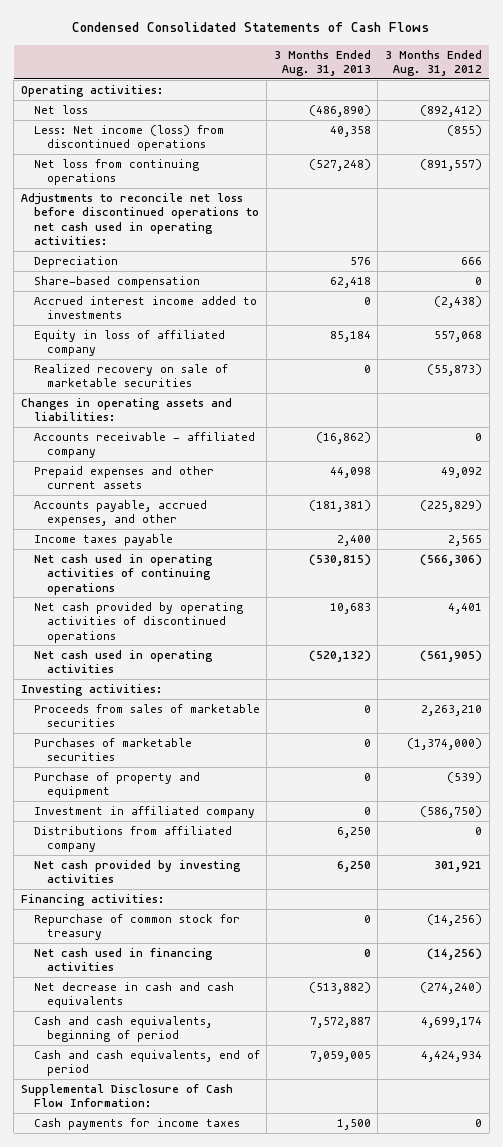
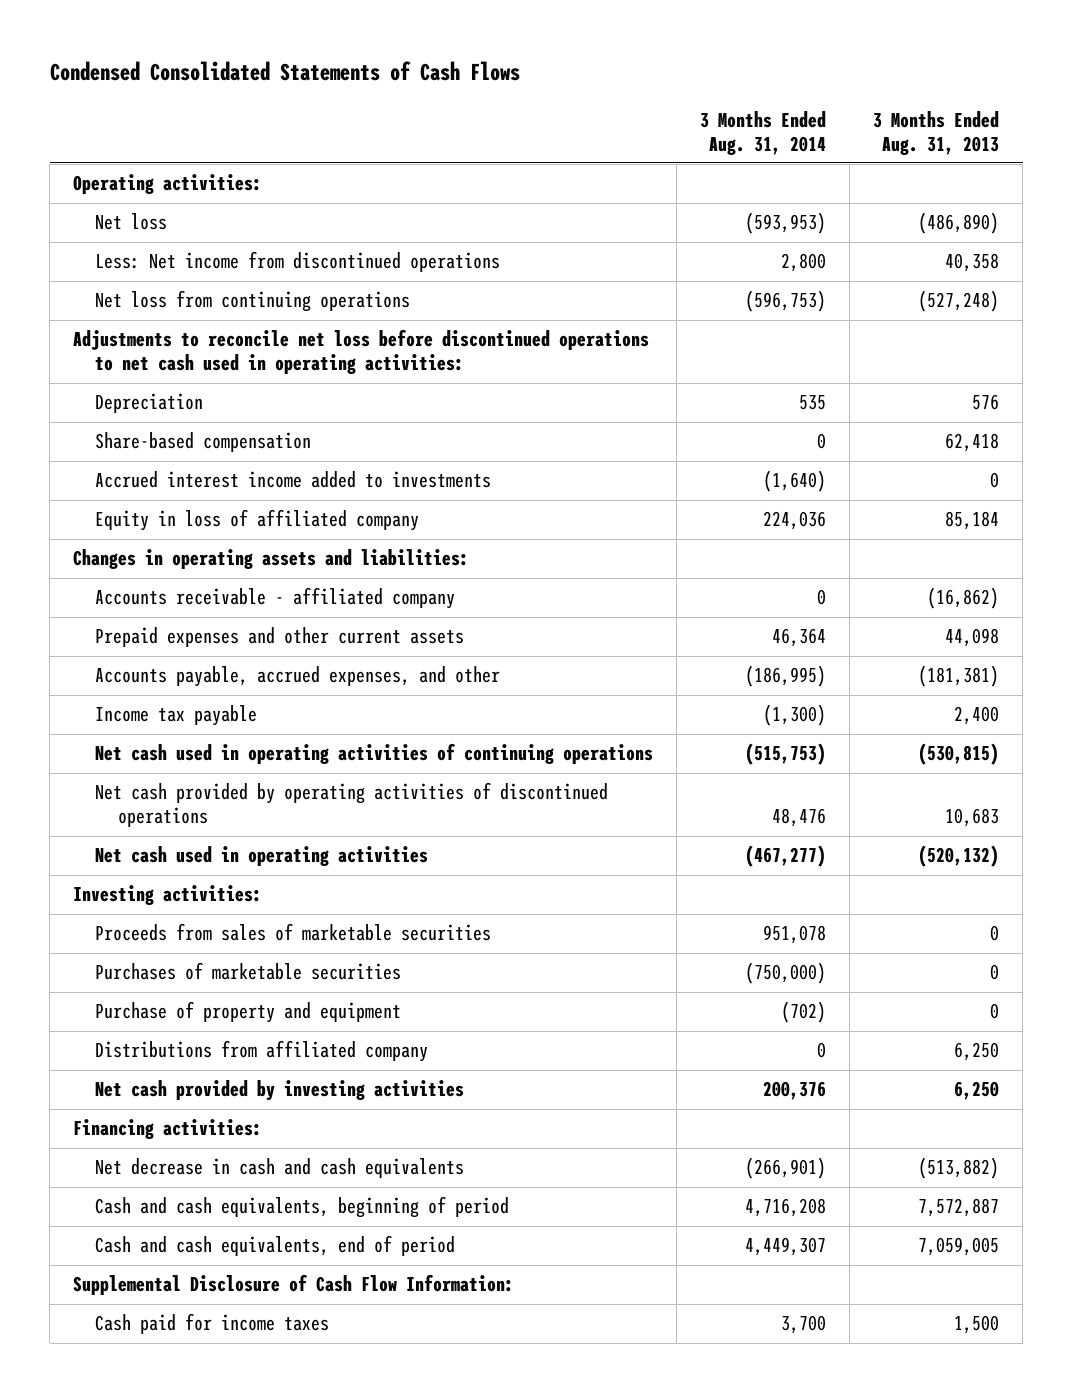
- | 3 Months Ended Aug. 31, 2013 | 3 Months Ended Aug. 31, 2012
+ | 3 Months Ended Aug. 31, 2014 | 3 Months Ended Aug. 31, 2013
- Less: Net income (loss) from discontinued operations | 40,358 | (855)
+ Less: Net income from discontinued operations | 2,800 | 40,358
- Realized recovery on sale of marketable securities | 0 | (55,873)
- Income taxes payable | 2,400 | 2,565
+ Income tax payable | (1,300) | 2,400
- Investment in affiliated company | 0 | (586,750)
- Repurchase of common stock for treasury | 0 | (14,256)
- Net cash used in financing activities | 0 | (14,256)
- Cash payments for income taxes | 1,500 | 0
+ Cash paid for income taxes | 3,700 | 1,500

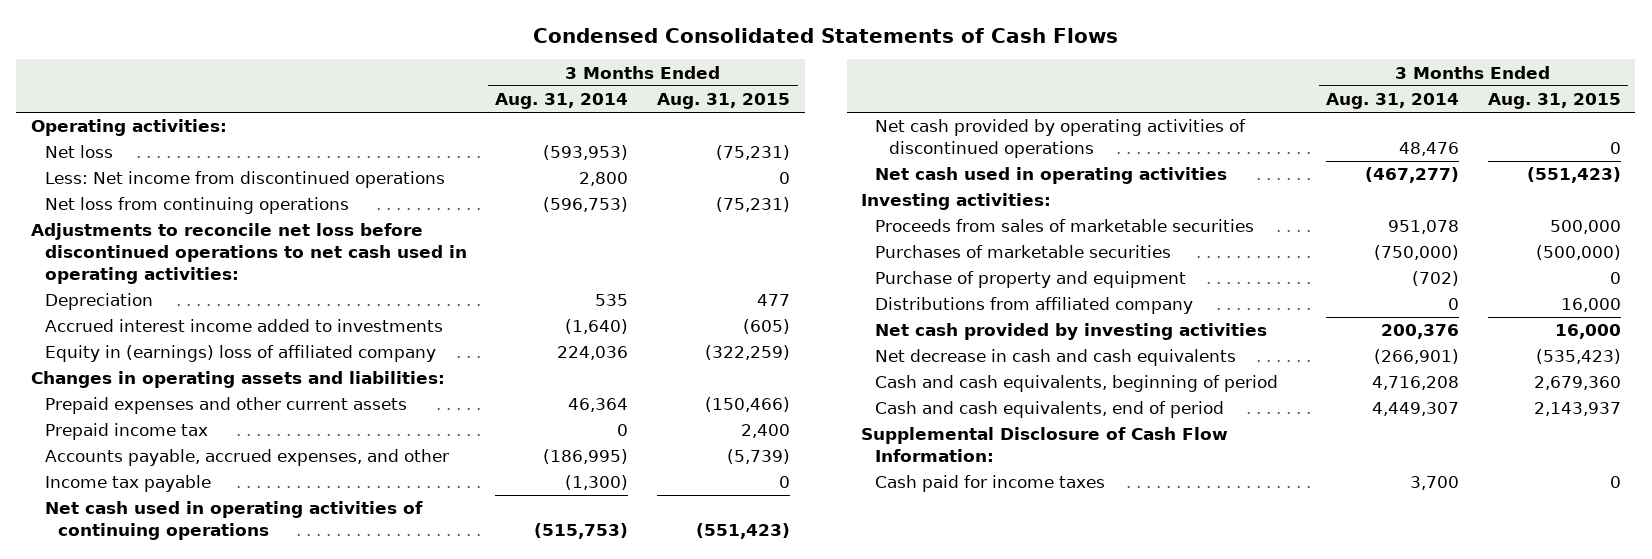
- | 3 Months Ended Aug. 31, 2014 | 3 Months Ended Aug. 31, 2013
+ | 3 Months Ended Aug. 31, 2014 | 3 Months Ended Aug. 31, 2015
- Share-based compensation | 0 | 62,418
- Equity in loss of affiliated company | 224,036 | 85,184
+ Equity in (earnings) loss of affiliated company | 224,036 | (322,259)
- Accounts receivable - affiliated company | 0 | (16,862)
+ Prepaid income tax | 0 | 2,400
- Financing activities:

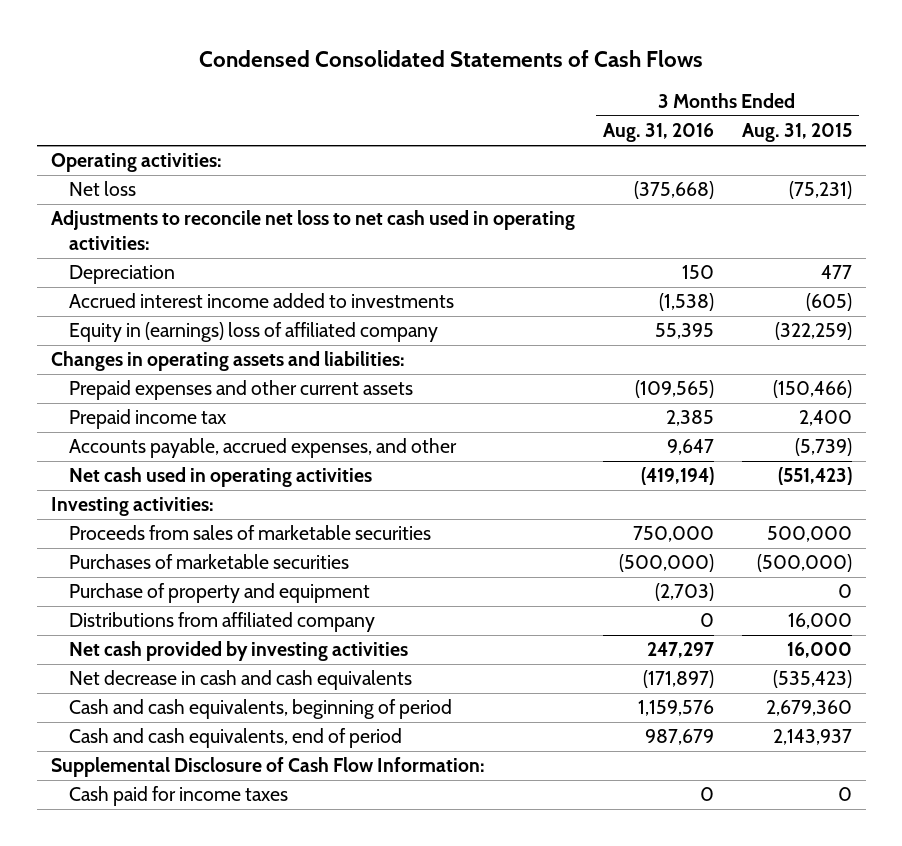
- | 3 Months Ended Aug. 31, 2014 | 3 Months Ended Aug. 31, 2015
+ | 3 Months Ended Aug. 31, 2016 | 3 Months Ended Aug. 31, 2015
- Less: Net income from discontinued operations | 2,800 | 0
- Net loss from continuing operations | (596,753) | (75,231)
- Adjustments to reconcile net loss before discontinued operations to net cash used in operating activities:
+ Adjustments to reconcile net loss to net cash used in operating activities:
- Income tax payable | (1,300) | 0
- Net cash used in operating activities of continuing operations | (515,753) | (551,423)
- Net cash provided by operating activities of discontinued operations | 48,476 | 0

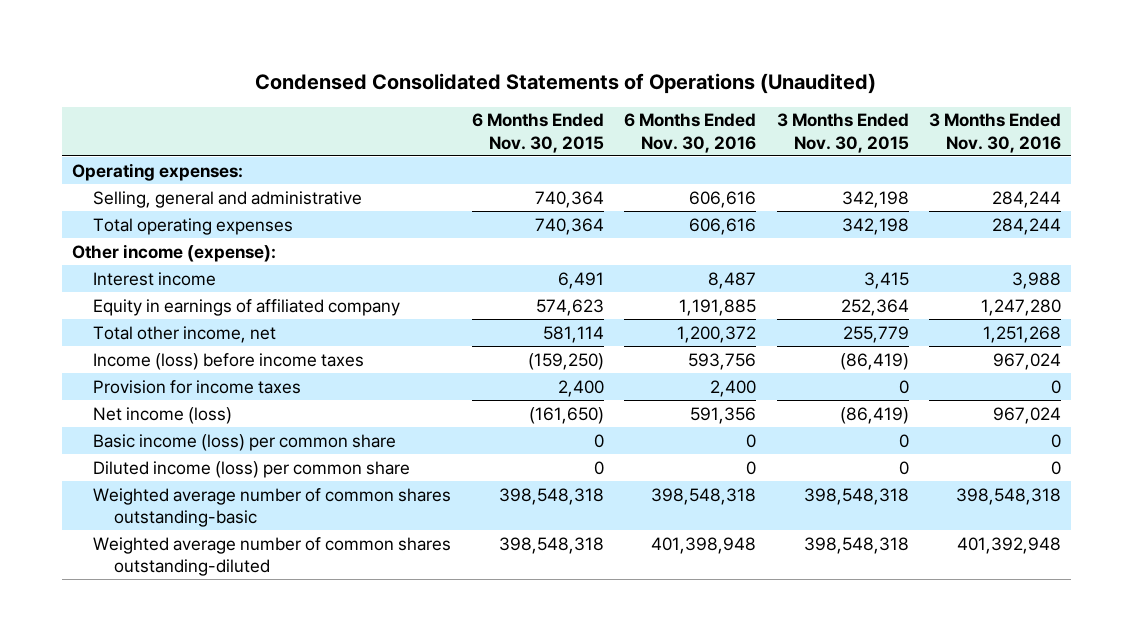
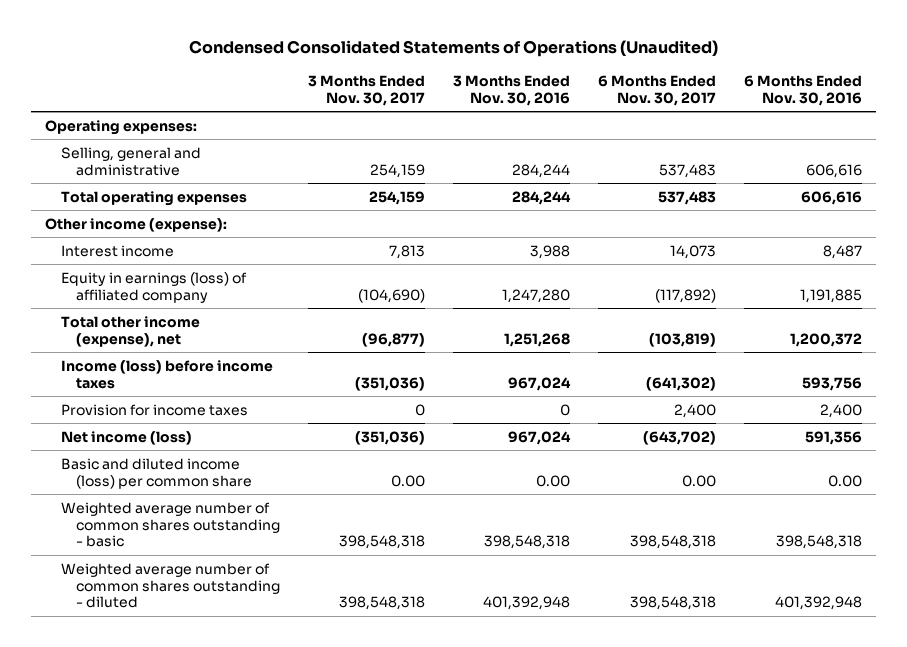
- | 6 Months Ended Nov. 30, 2015 | 6 Months Ended Nov. 30, 2016 | 3 Months Ended Nov. 30, 2015 | 3 Months Ended Nov. 30, 2016
+ | 3 Months Ended Nov. 30, 2017 | 3 Months Ended Nov. 30, 2016 | 6 Months Ended Nov. 30, 2017 | 6 Months Ended Nov. 30, 2016
- Equity in earnings of affiliated company | 574,623 | 1,191,885 | 252,364 | 1,247,280
- Total other income, net | 581,114 | 1,200,372 | 255,779 | 1,251,268
+ Equity in earnings (loss) of affiliated company | (104,690) | 1,247,280 | (117,892) | 1,191,885
+ Total other income (expense), net | (96,877) | 1,251,268 | (103,819) | 1,200,372
- Basic income (loss) per common share | 0 | 0 | 0 | 0
- Diluted income (loss) per common share | 0 | 0 | 0 | 0
- Weighted average number of common shares outstanding-basic | 398,548,318 | 398,548,318 | 398,548,318 | 398,548,318
- Weighted average number of common shares outstanding-diluted | 398,548,318 | 401,398,948 | 398,548,318 | 401,392,948
+ Basic and diluted income (loss) per common share | 0.00 | 0.00 | 0.00 | 0.00
+ Weighted average number of common shares outstanding - basic | 398,548,318 | 398,548,318 | 398,548,318 | 398,548,318
+ Weighted average number of common shares outstanding - diluted | 398,548,318 | 401,392,948 | 398,548,318 | 401,392,948

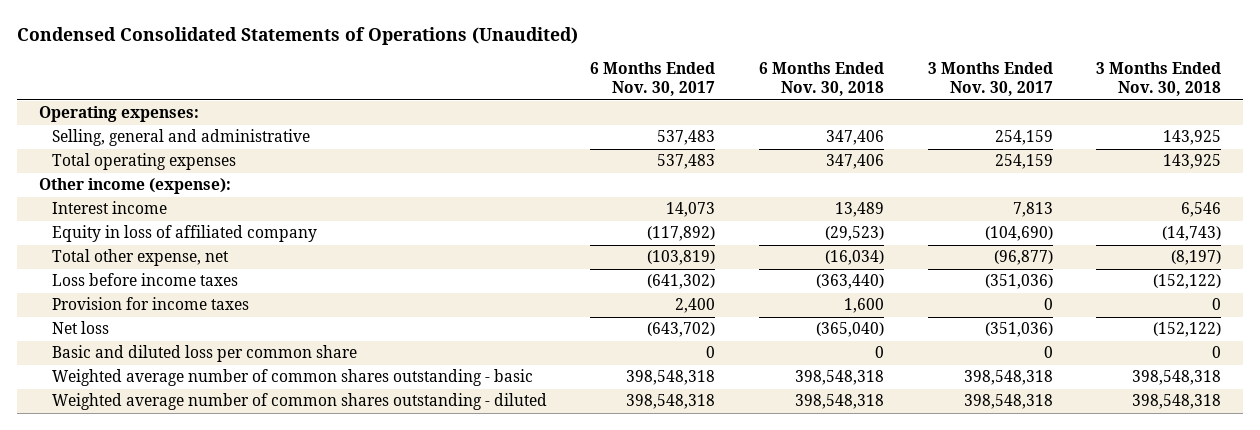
- | 3 Months Ended Nov. 30, 2017 | 3 Months Ended Nov. 30, 2016 | 6 Months Ended Nov. 30, 2017 | 6 Months Ended Nov. 30, 2016
+ | 6 Months Ended Nov. 30, 2017 | 6 Months Ended Nov. 30, 2018 | 3 Months Ended Nov. 30, 2017 | 3 Months Ended Nov. 30, 2018
- Equity in earnings (loss) of affiliated company | (104,690) | 1,247,280 | (117,892) | 1,191,885
- Total other income (expense), net | (96,877) | 1,251,268 | (103,819) | 1,200,372
- Income (loss) before income taxes | (351,036) | 967,024 | (641,302) | 593,756
+ Equity in loss of affiliated company | (117,892) | (29,523) | (104,690) | (14,743)
+ Total other expense, net | (103,819) | (16,034) | (96,877) | (8,197)
+ Loss before income taxes | (641,302) | (363,440) | (351,036) | (152,122)
- Net income (loss) | (351,036) | 967,024 | (643,702) | 591,356
- Basic and diluted income (loss) per common share | 0.00 | 0.00 | 0.00 | 0.00
+ Net loss | (643,702) | (365,040) | (351,036) | (152,122)
+ Basic and diluted loss per common share | 0 | 0 | 0 | 0

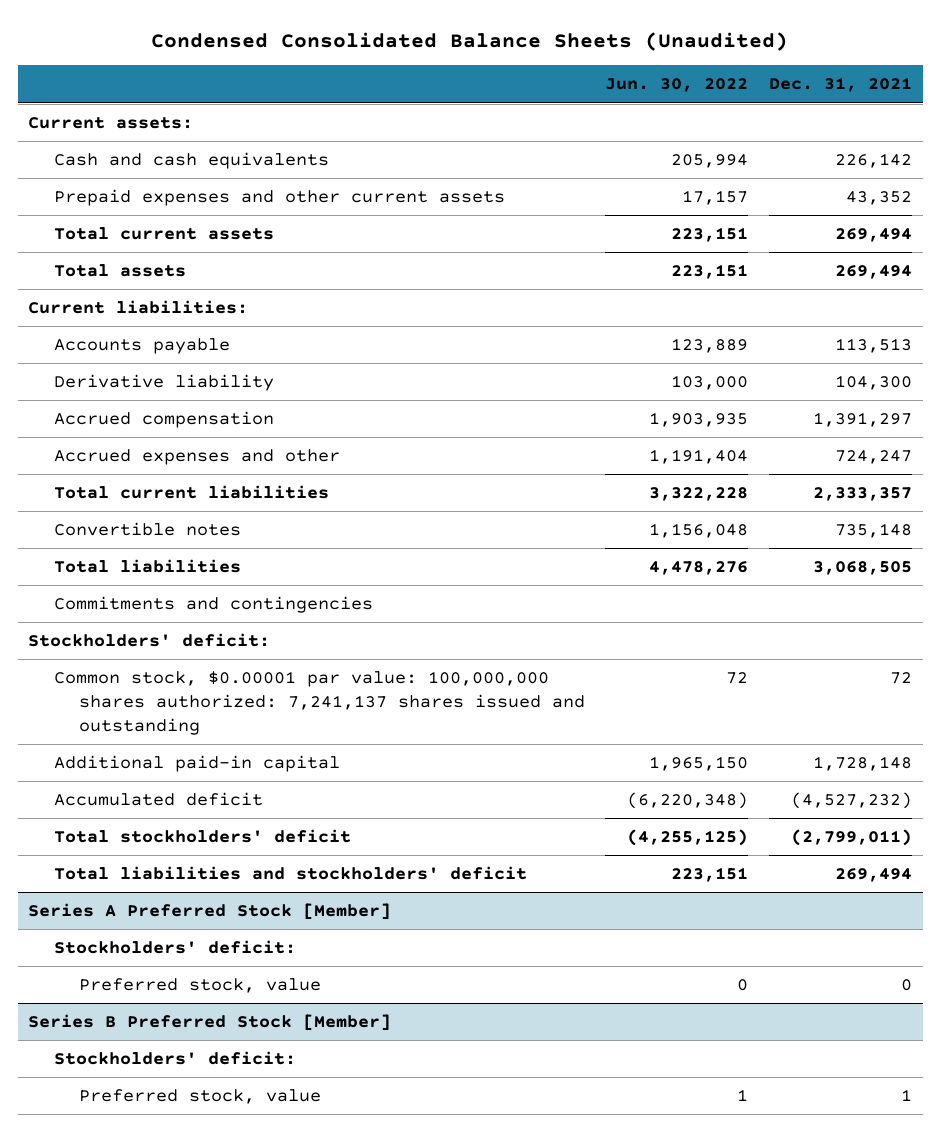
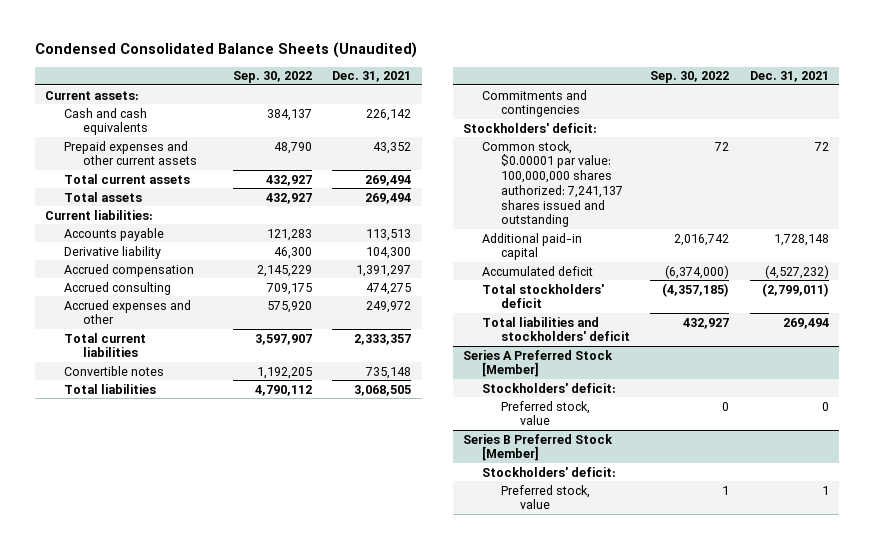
- | Jun. 30, 2022 | Dec. 31, 2021
+ | Sep. 30, 2022 | Dec. 31, 2021
- Accrued expenses and other | 1,191,404 | 724,247
+ Accrued consulting | 709,175 | 474,275
+ Accrued expenses and other | 575,920 | 249,972

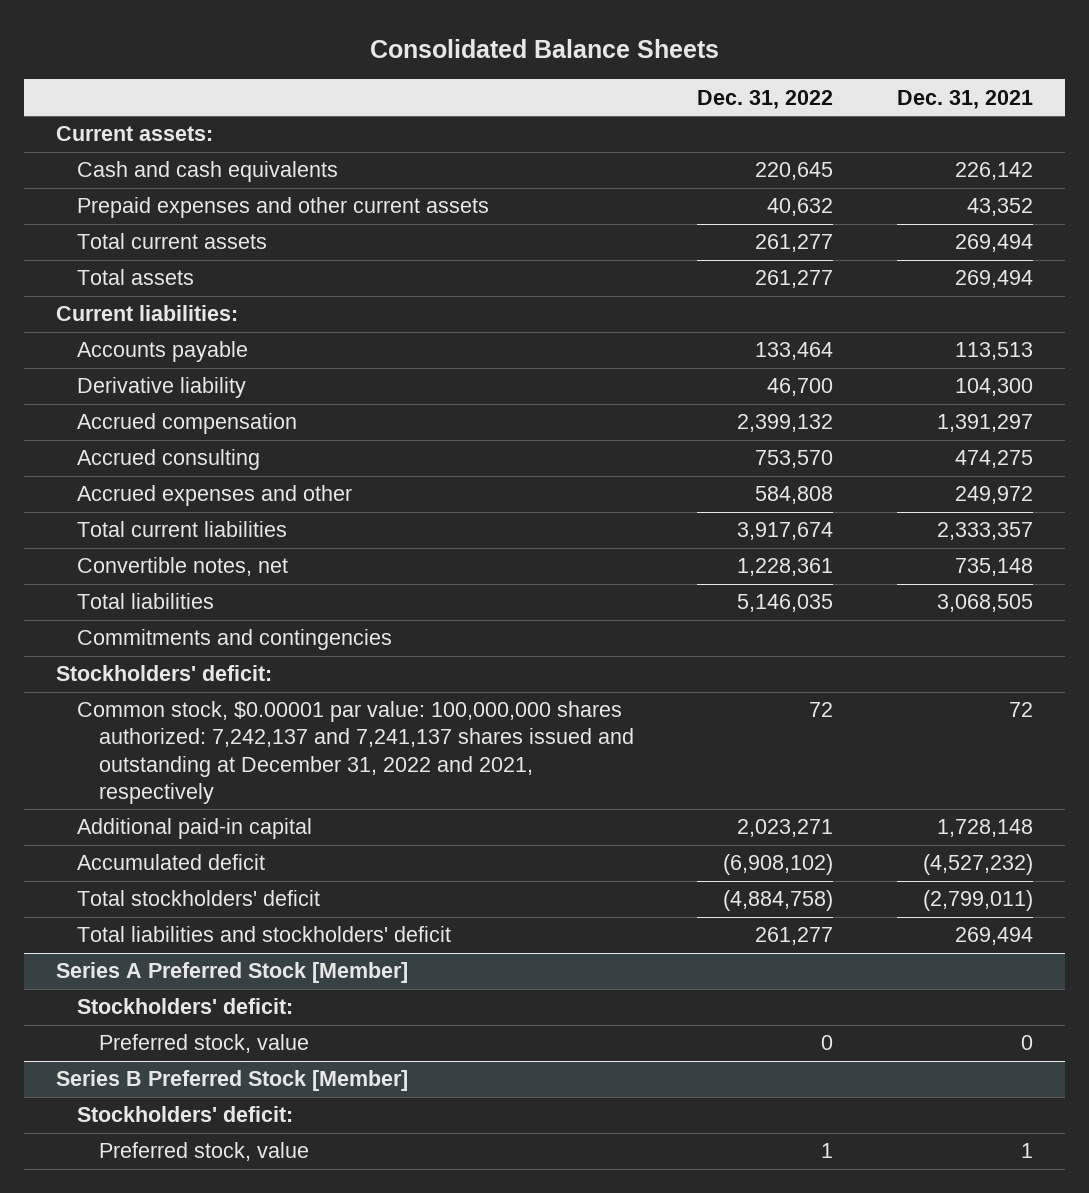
- Condensed Consolidated Balance Sheets (Unaudited)
+ Consolidated Balance Sheets
- | Sep. 30, 2022 | Dec. 31, 2021
+ | Dec. 31, 2022 | Dec. 31, 2021
- Convertible notes | 1,192,205 | 735,148
+ Convertible notes, net | 1,228,361 | 735,148
- Common stock, $0.00001 par value: 100,000,000 shares authorized: 7,241,137 shares issued and outstanding | 72 | 72
+ Common stock, $0.00001 par value: 100,000,000 shares authorized: 7,242,137 and 7,241,137 shares issued and outstanding at December 31, 2022 and 2021, respectively | 72 | 72

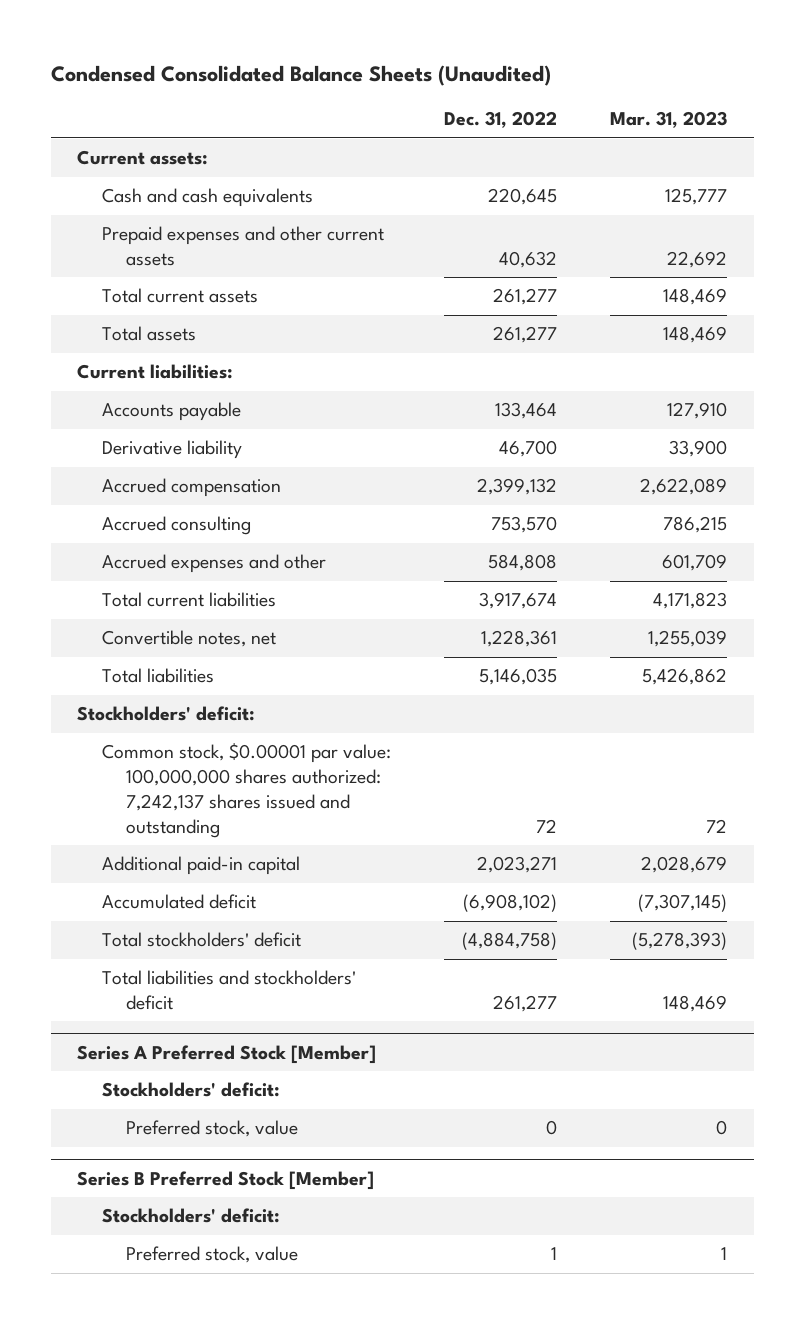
- Consolidated Balance Sheets
+ Condensed Consolidated Balance Sheets (Unaudited)
- | Dec. 31, 2022 | Dec. 31, 2021
+ | Dec. 31, 2022 | Mar. 31, 2023
- Commitments and contingencies
- Common stock, $0.00001 par value: 100,000,000 shares authorized: 7,242,137 and 7,241,137 shares issued and outstanding at December 31, 2022 and 2021, respectively | 72 | 72
+ Common stock, $0.00001 par value: 100,000,000 shares authorized: 7,242,137 shares issued and outstanding | 72 | 72

